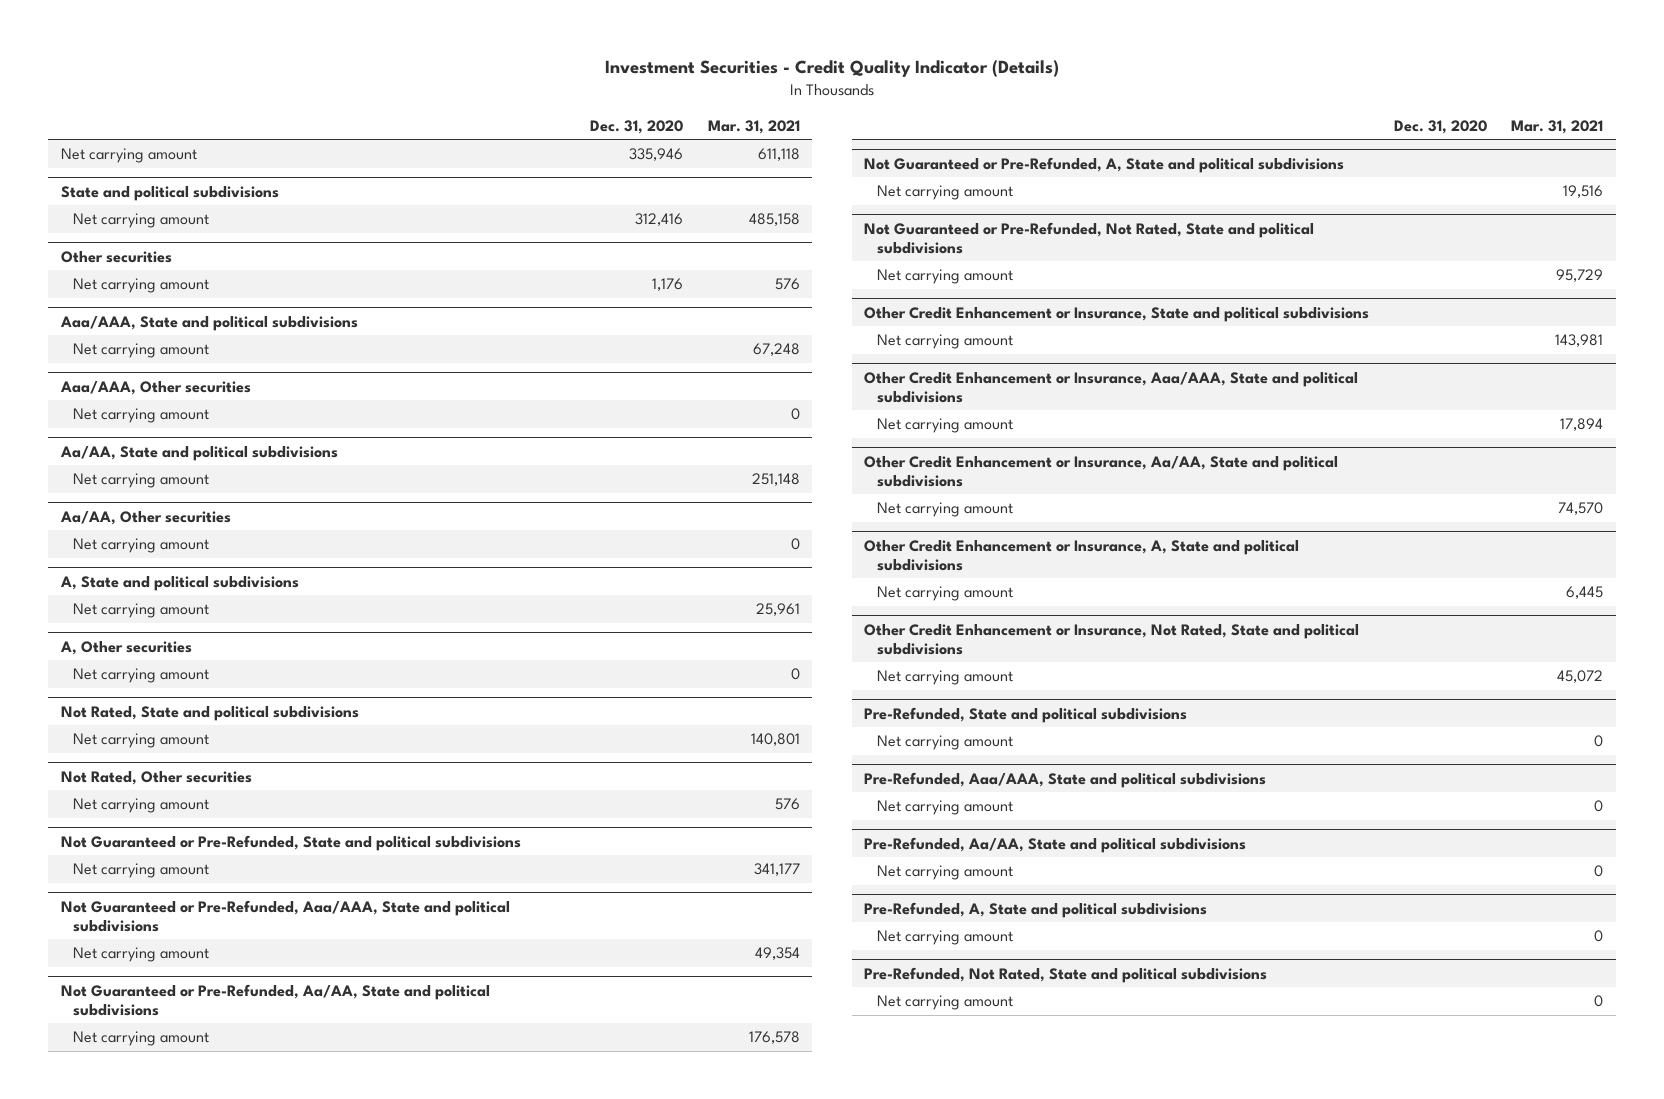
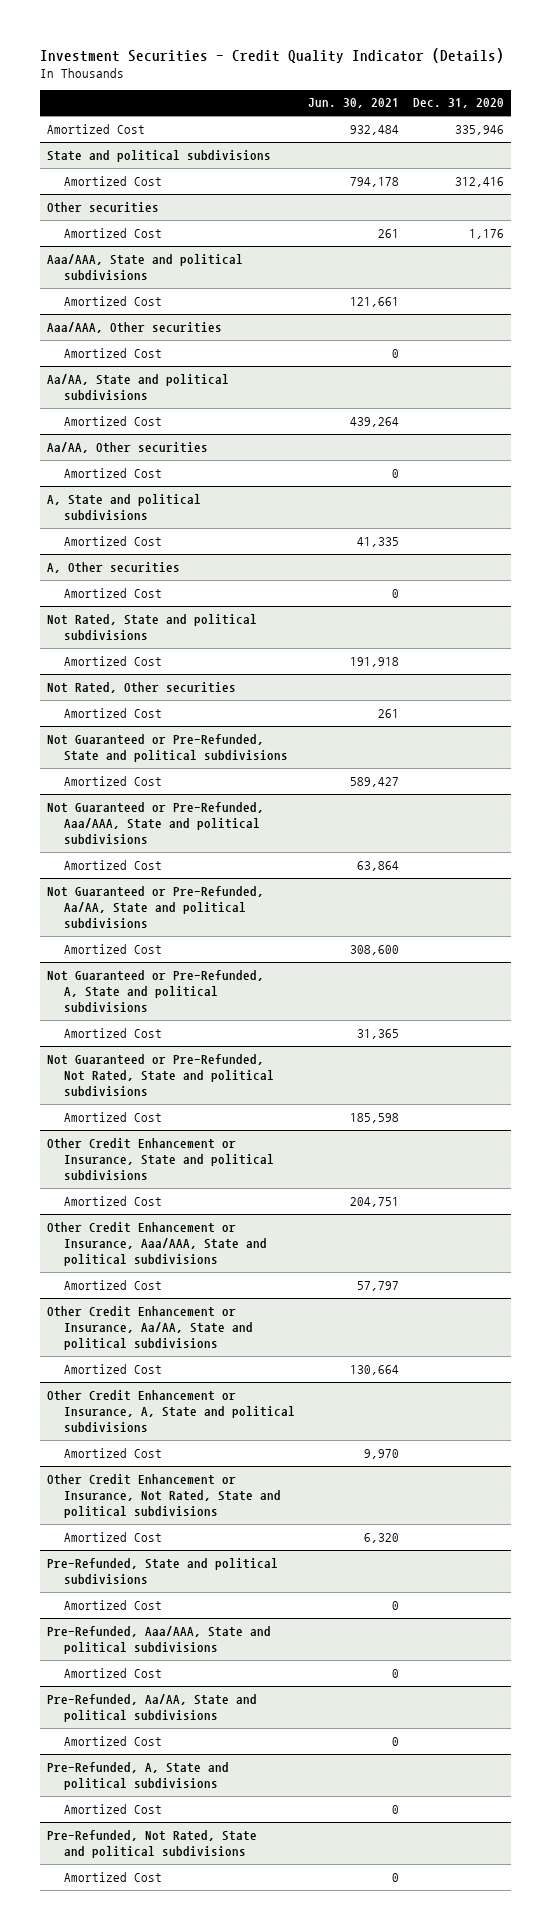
- | Dec. 31, 2020 | Mar. 31, 2021
+ | Jun. 30, 2021 | Dec. 31, 2020
- Net carrying amount | 335,946 | 611,118
+ Amortized Cost | 932,484 | 335,946
@ State and political subdivisions
- Net carrying amount | 312,416 | 485,158
+ Amortized Cost | 794,178 | 312,416
@ Other securities
- Net carrying amount | 1,176 | 576
+ Amortized Cost | 261 | 1,176
@ Aaa/AAA, State and political subdivisions
- Net carrying amount | | 67,248
+ Amortized Cost | 121,661 |
@ Aaa/AAA, Other securities
- Net carrying amount | | 0
+ Amortized Cost | 0 |
@ Aa/AA, State and political subdivisions
- Net carrying amount | | 251,148
+ Amortized Cost | 439,264 |
@ Aa/AA, Other securities
- Net carrying amount | | 0
+ Amortized Cost | 0 |
@ A, State and political subdivisions
- Net carrying amount | | 25,961
+ Amortized Cost | 41,335 |
@ A, Other securities
- Net carrying amount | | 0
+ Amortized Cost | 0 |
@ Not Rated, State and political subdivisions
- Net carrying amount | | 140,801
+ Amortized Cost | 191,918 |
@ Not Rated, Other securities
- Net carrying amount | | 576
+ Amortized Cost | 261 |
@ Not Guaranteed or Pre-Refunded, State and political subdivisions
- Net carrying amount | | 341,177
+ Amortized Cost | 589,427 |
@ Not Guaranteed or Pre-Refunded, Aaa/AAA, State and political subdivisions
- Net carrying amount | | 49,354
+ Amortized Cost | 63,864 |
@ Not Guaranteed or Pre-Refunded, Aa/AA, State and political subdivisions
- Net carrying amount | | 176,578
+ Amortized Cost | 308,600 |
@ Not Guaranteed or Pre-Refunded, A, State and political subdivisions
- Net carrying amount | | 19,516
+ Amortized Cost | 31,365 |
@ Not Guaranteed or Pre-Refunded, Not Rated, State and political subdivisions
- Net carrying amount | | 95,729
+ Amortized Cost | 185,598 |
@ Other Credit Enhancement or Insurance, State and political subdivisions
- Net carrying amount | | 143,981
+ Amortized Cost | 204,751 |
@ Other Credit Enhancement or Insurance, Aaa/AAA, State and political subdivisions
- Net carrying amount | | 17,894
+ Amortized Cost | 57,797 |
@ Other Credit Enhancement or Insurance, Aa/AA, State and political subdivisions
- Net carrying amount | | 74,570
+ Amortized Cost | 130,664 |
@ Other Credit Enhancement or Insurance, A, State and political subdivisions
- Net carrying amount | | 6,445
+ Amortized Cost | 9,970 |
@ Other Credit Enhancement or Insurance, Not Rated, State and political subdivisions
- Net carrying amount | | 45,072
+ Amortized Cost | 6,320 |
@ Pre-Refunded, State and political subdivisions
- Net carrying amount | | 0
+ Amortized Cost | 0 |
@ Pre-Refunded, Aaa/AAA, State and political subdivisions
- Net carrying amount | | 0
+ Amortized Cost | 0 |
@ Pre-Refunded, Aa/AA, State and political subdivisions
- Net carrying amount | | 0
+ Amortized Cost | 0 |
@ Pre-Refunded, A, State and political subdivisions
- Net carrying amount | | 0
+ Amortized Cost | 0 |
@ Pre-Refunded, Not Rated, State and political subdivisions
- Net carrying amount | | 0
+ Amortized Cost | 0 |

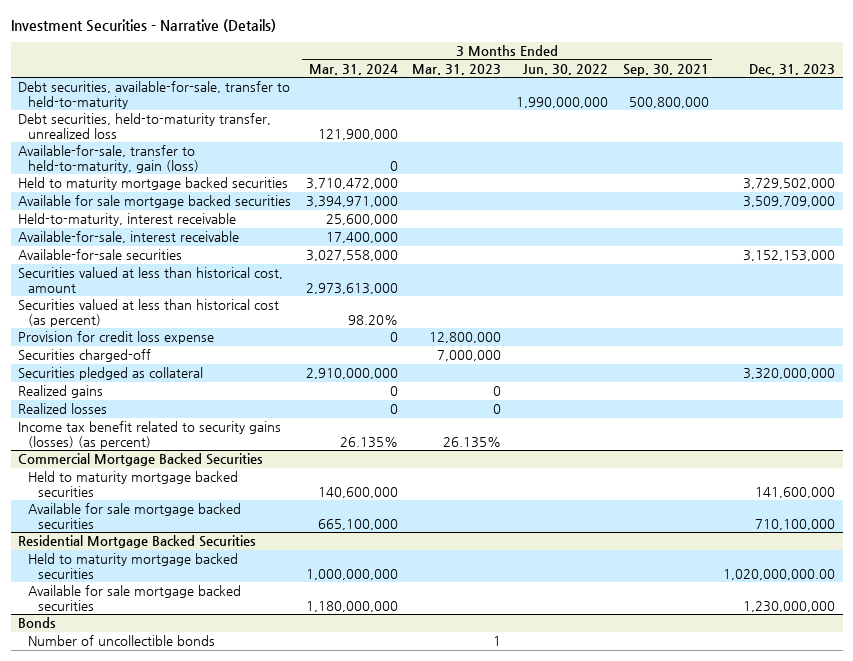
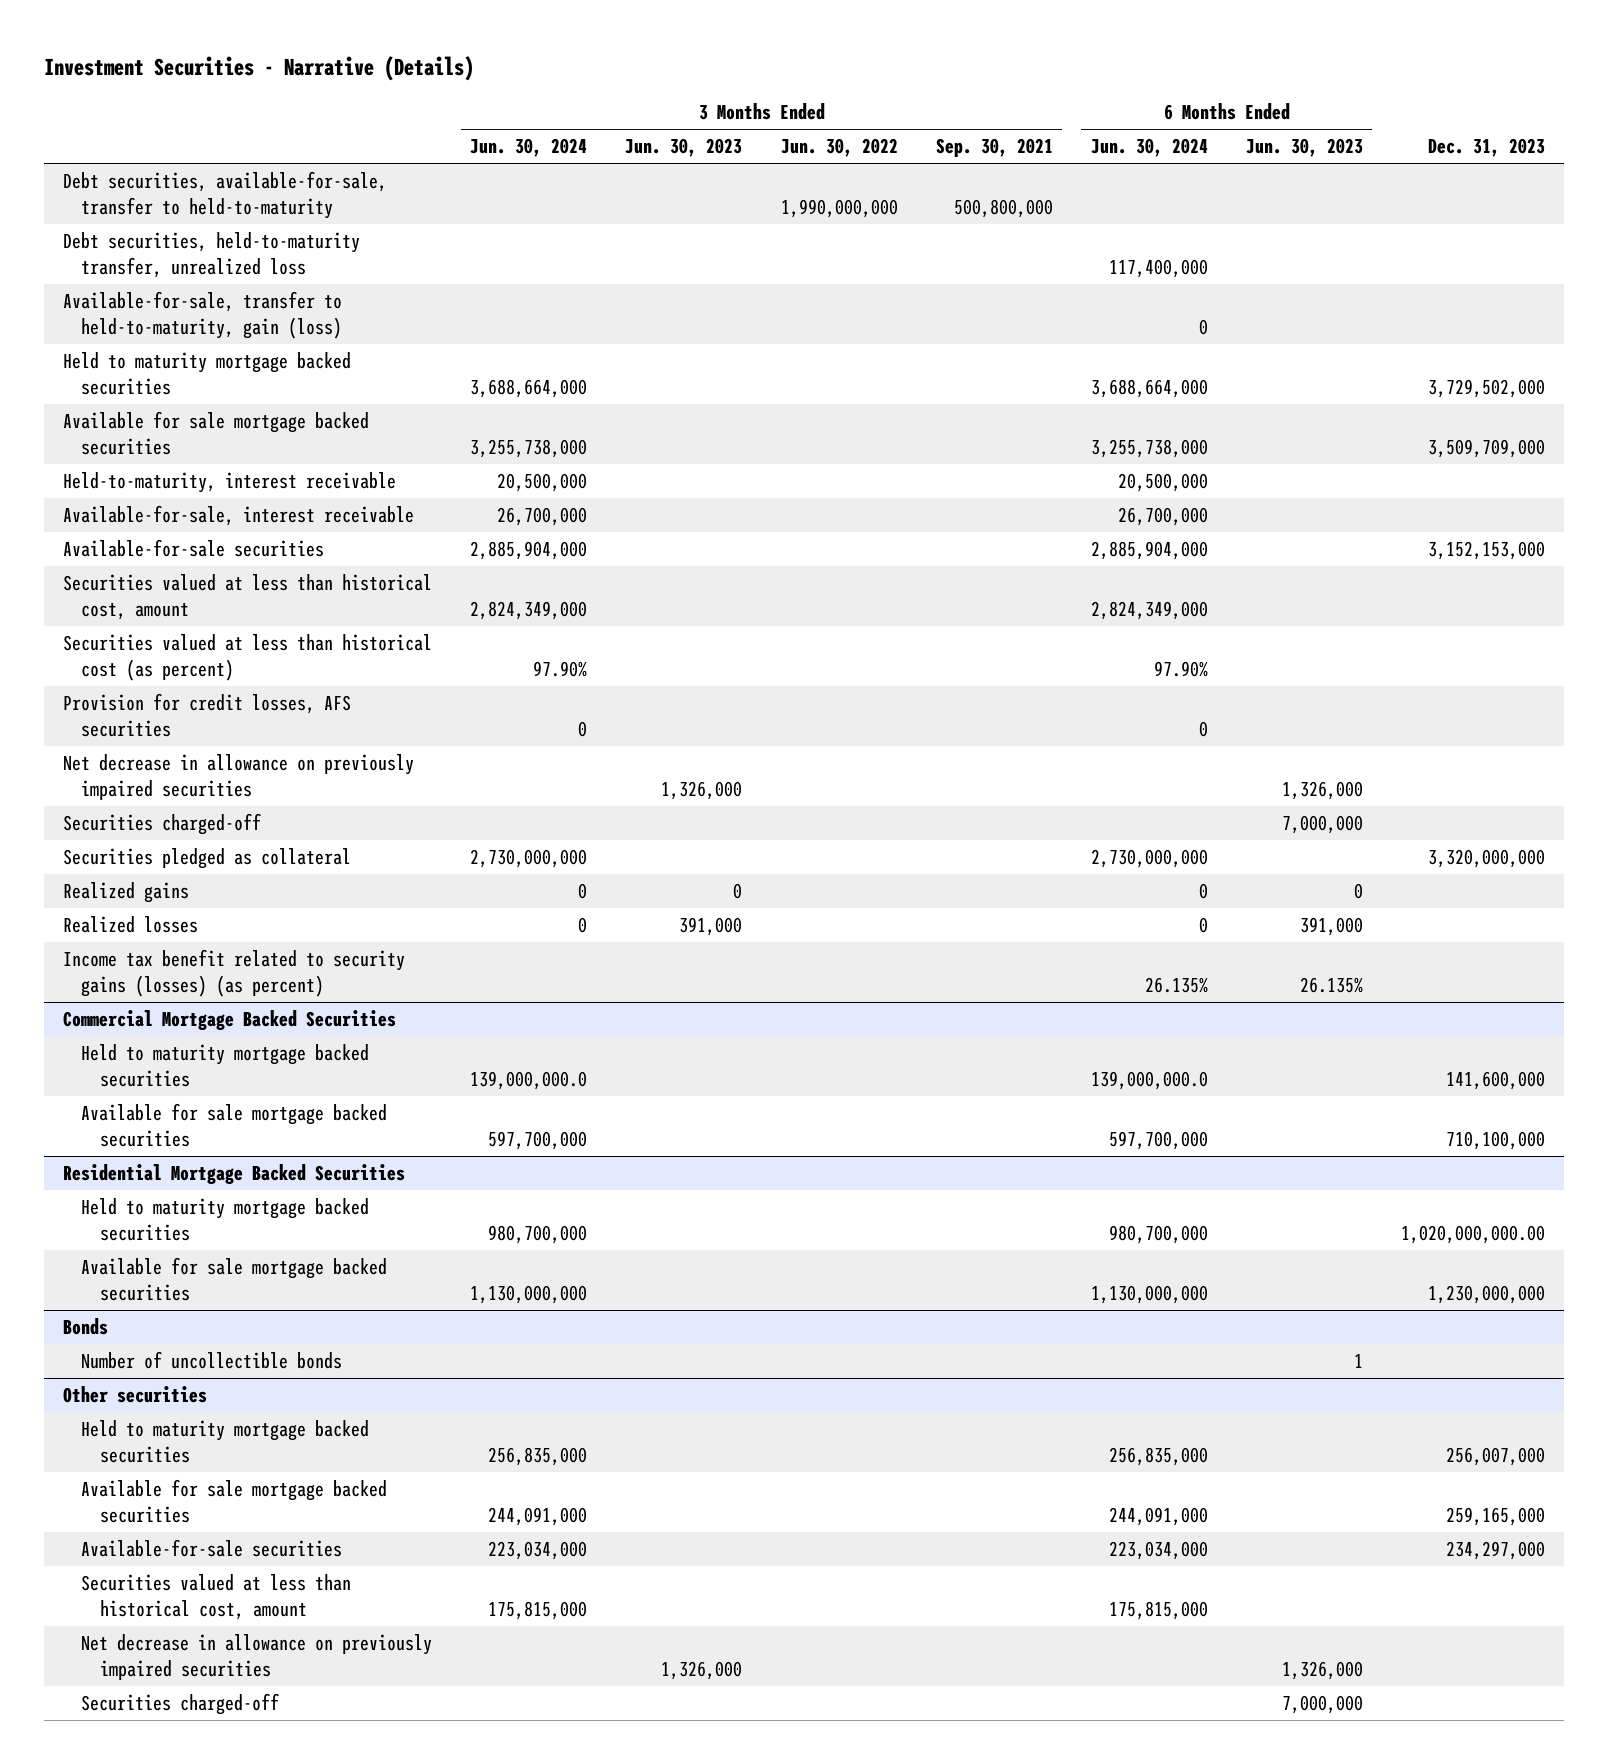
- | 3 Months Ended Mar. 31, 2024 | 3 Months Ended Mar. 31, 2023 | 3 Months Ended Jun. 30, 2022 | 3 Months Ended Sep. 30, 2021 | Dec. 31, 2023
+ | 3 Months Ended Jun. 30, 2024 | 3 Months Ended Jun. 30, 2023 | 3 Months Ended Jun. 30, 2022 | 3 Months Ended Sep. 30, 2021 | 6 Months Ended Jun. 30, 2024 | 6 Months Ended Jun. 30, 2023 | Dec. 31, 2023
- Provision for credit loss expense | 0 | 12,800,000 | | |
+ Provision for credit losses, AFS securities | 0 | | | | 0 | |
+ Net decrease in allowance on previously impaired securities | | 1,326,000 | | | | 1,326,000 |
+ Other securities
+ Held to maturity mortgage backed securities | 256,835,000 | | | | 256,835,000 | | 256,007,000
+ Available for sale mortgage backed securities | 244,091,000 | | | | 244,091,000 | | 259,165,000
+ Available-for-sale securities | 223,034,000 | | | | 223,034,000 | | 234,297,000
+ Securities valued at less than historical cost, amount | 175,815,000 | | | | 175,815,000 | |
+ Net decrease in allowance on previously impaired securities | | 1,326,000 | | | | 1,326,000 |
+ Securities charged-off | | | | | | 7,000,000 |

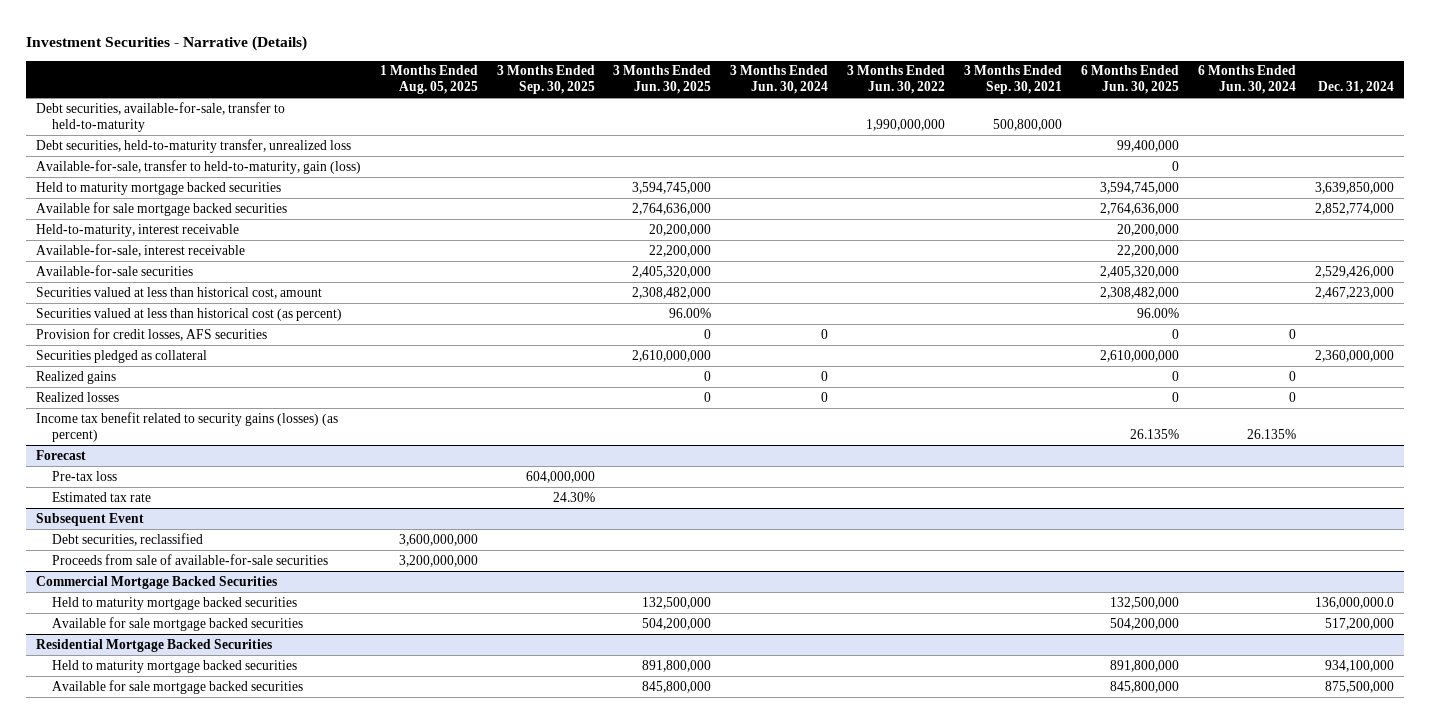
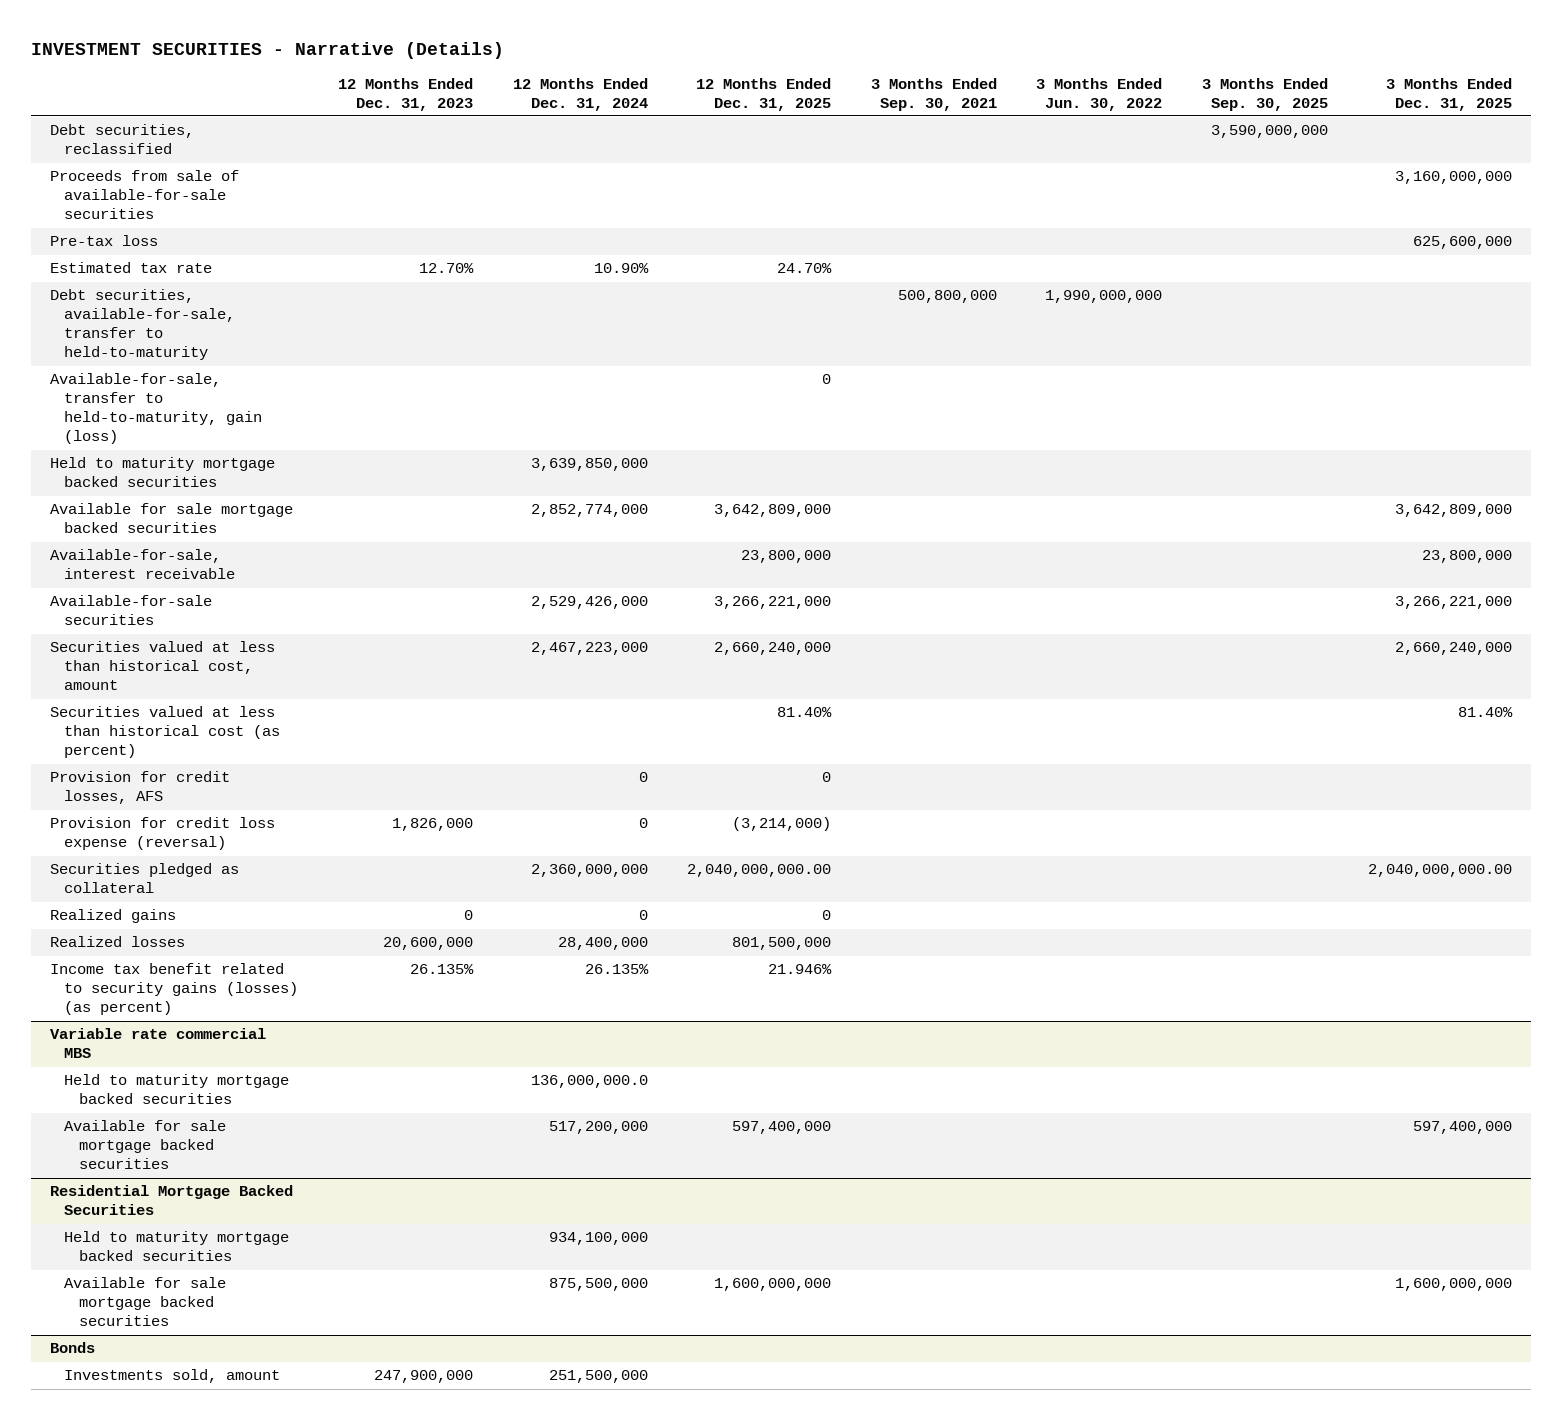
- Investment Securities - Narrative (Details)
+ INVESTMENT SECURITIES - Narrative (Details)
- | 1 Months Ended Aug. 05, 2025 | 3 Months Ended Sep. 30, 2025 | 3 Months Ended Jun. 30, 2025 | 3 Months Ended Jun. 30, 2024 | 3 Months Ended Jun. 30, 2022 | 3 Months Ended Sep. 30, 2021 | 6 Months Ended Jun. 30, 2025 | 6 Months Ended Jun. 30, 2024 | Dec. 31, 2024
+ | 12 Months Ended Dec. 31, 2023 | 12 Months Ended Dec. 31, 2024 | 12 Months Ended Dec. 31, 2025 | 3 Months Ended Sep. 30, 2021 | 3 Months Ended Jun. 30, 2022 | 3 Months Ended Sep. 30, 2025 | 3 Months Ended Dec. 31, 2025
+ Debt securities, reclassified | | | | | | 3,590,000,000 |
+ Proceeds from sale of available-for-sale securities | | | | | | | 3,160,000,000
+ Pre-tax loss | | | | | | | 625,600,000
+ Estimated tax rate | 12.70% | 10.90% | 24.70% | | | |
- Debt securities, held-to-maturity transfer, unrealized loss | | | | | | | 99,400,000 | |
- Held-to-maturity, interest receivable | | | 20,200,000 | | | | 20,200,000 | |
- Provision for credit losses, AFS securities | | | 0 | 0 | | | 0 | 0 |
+ Provision for credit losses, AFS | | 0 | 0 | | | |
+ Provision for credit loss expense (reversal) | 1,826,000 | 0 | (3,214,000) | | | |
- Forecast
- Pre-tax loss | | 604,000,000 | | | | | | |
- Estimated tax rate | | 24.30% | | | | | | |
- Subsequent Event
- Debt securities, reclassified | 3,600,000,000 | | | | | | | |
- Proceeds from sale of available-for-sale securities | 3,200,000,000 | | | | | | | |
- Commercial Mortgage Backed Securities
+ Variable rate commercial MBS
+ Bonds
+ Investments sold, amount | 247,900,000 | 251,500,000 | | | | |

